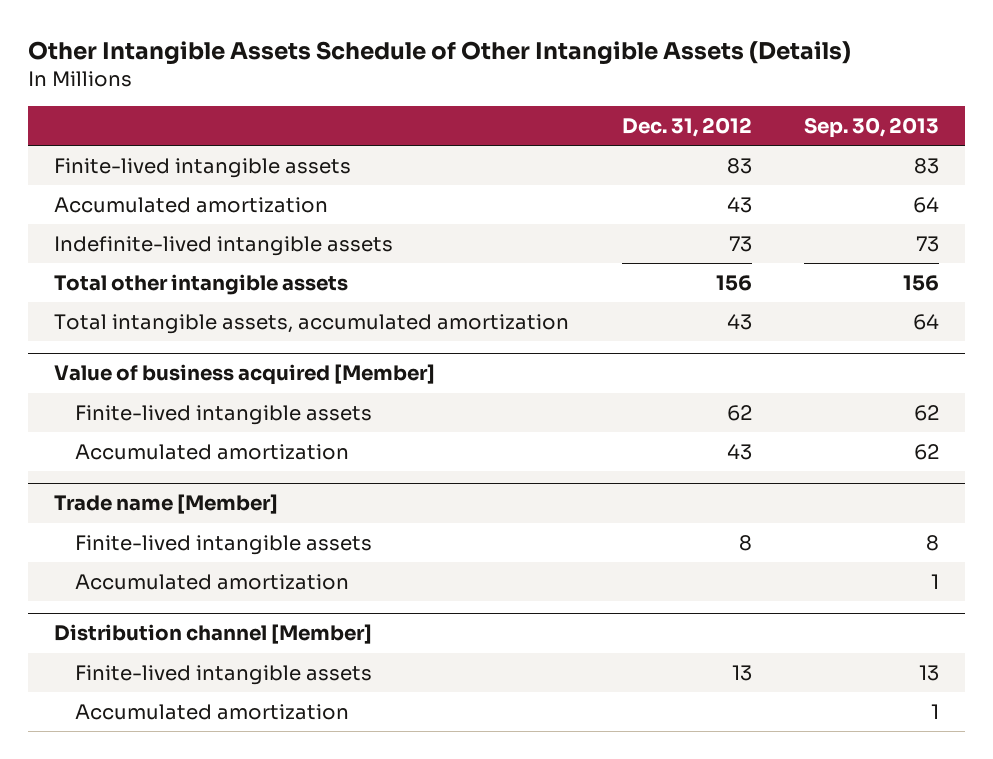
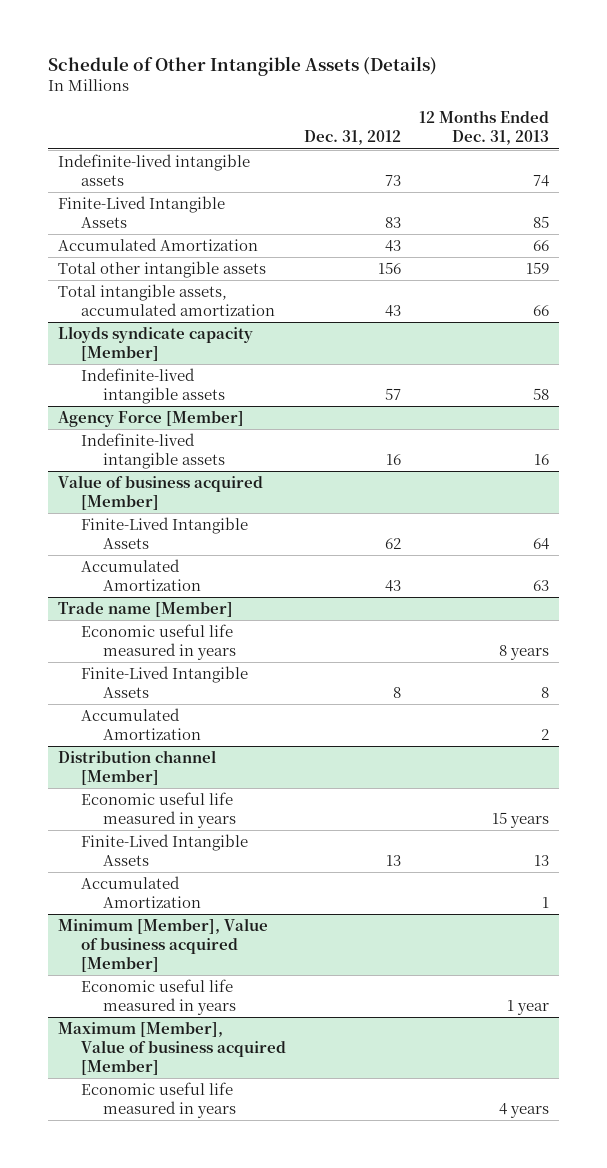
- Other Intangible Assets Schedule of Other Intangible Assets (Details)
+ Schedule of Other Intangible Assets (Details)
- | Dec. 31, 2012 | Sep. 30, 2013
+ | Dec. 31, 2012 | 12 Months Ended Dec. 31, 2013
- Finite-lived intangible assets | 83 | 83
- Accumulated amortization | 43 | 64
+ Finite-Lived Intangible Assets | 83 | 85
+ Accumulated Amortization | 43 | 66
+ Lloyds syndicate capacity [Member]
+ Indefinite-lived intangible assets | 57 | 58
+ Agency Force [Member]
+ Indefinite-lived intangible assets | 16 | 16
@ Value of business acquired [Member]
- Finite-lived intangible assets | 62 | 62
- Accumulated amortization | 43 | 62
+ Finite-Lived Intangible Assets | 62 | 64
+ Accumulated Amortization | 43 | 63
@ Trade name [Member]
- Finite-lived intangible assets | 8 | 8
- Accumulated amortization | | 1
+ Economic useful life measured in years | | 8 years
+ Finite-Lived Intangible Assets | 8 | 8
+ Accumulated Amortization | | 2
@ Distribution channel [Member]
- Finite-lived intangible assets | 13 | 13
- Accumulated amortization | | 1
+ Economic useful life measured in years | | 15 years
+ Finite-Lived Intangible Assets | 13 | 13
+ Accumulated Amortization | | 1
+ Minimum [Member], Value of business acquired [Member]
+ Economic useful life measured in years | | 1 year
+ Maximum [Member], Value of business acquired [Member]
+ Economic useful life measured in years | | 4 years

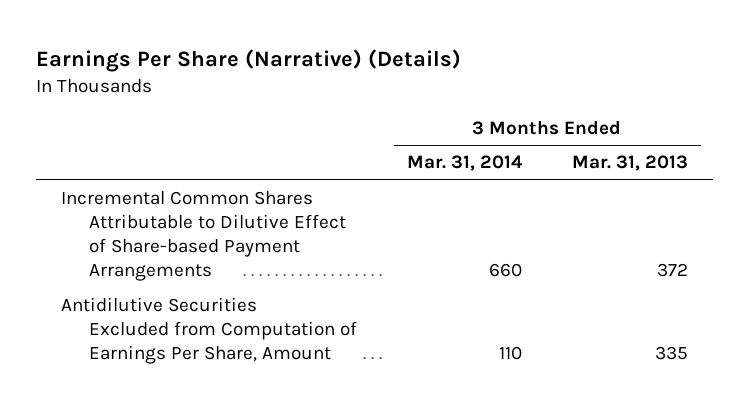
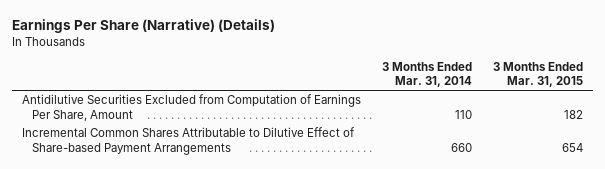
- | 3 Months Ended Mar. 31, 2014 | 3 Months Ended Mar. 31, 2013
+ | 3 Months Ended Mar. 31, 2014 | 3 Months Ended Mar. 31, 2015
moved down: Incremental Common Shares Attributable to Dilutive Effect of Share-based Payment Arrangements | 660 | 654

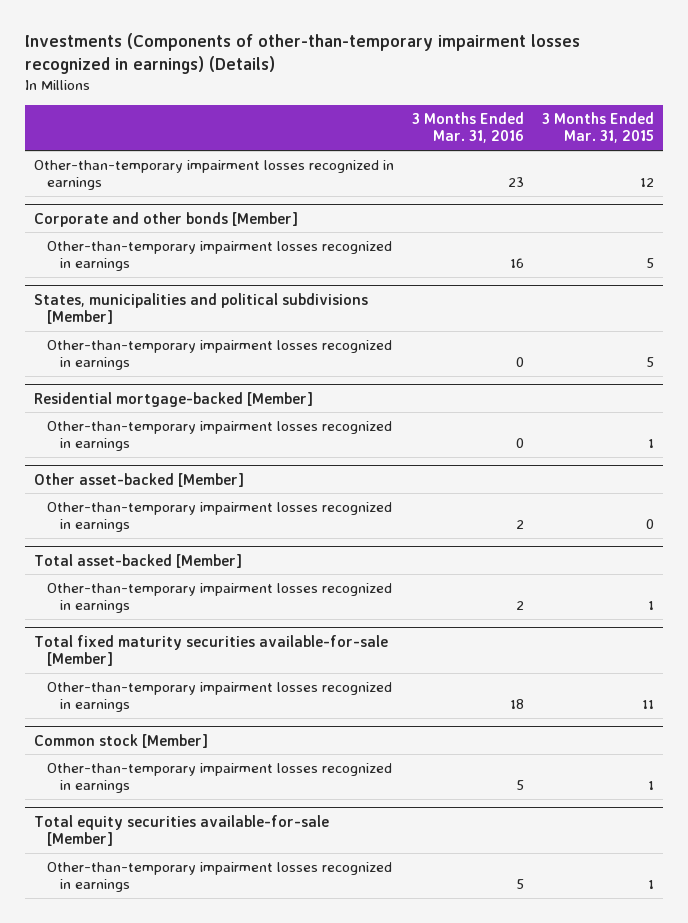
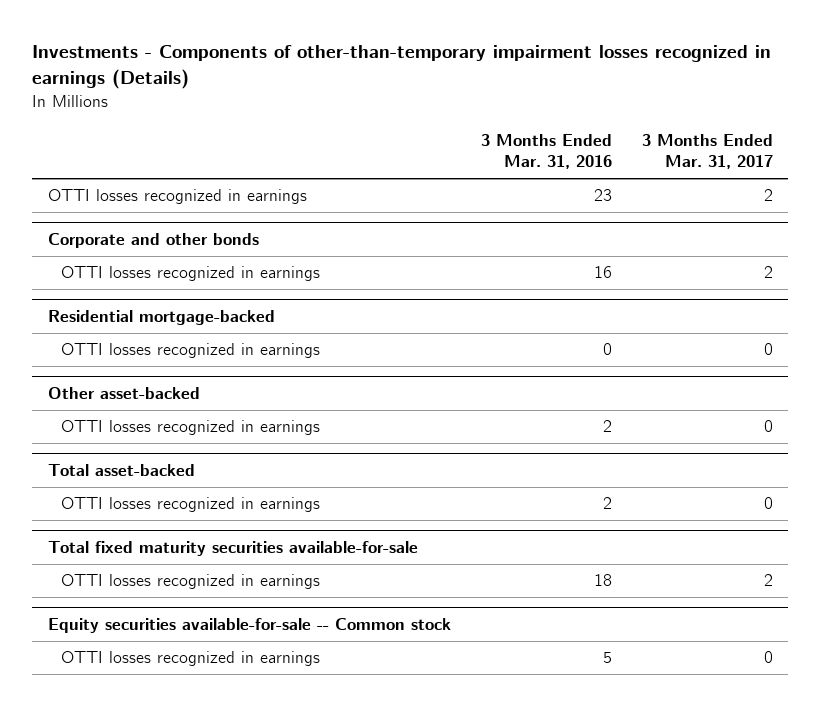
- Investments (Components of other-than-temporary impairment losses recognized in earnings) (Details)
+ Investments - Components of other-than-temporary impairment losses recognized in earnings (Details)
- | 3 Months Ended Mar. 31, 2016 | 3 Months Ended Mar. 31, 2015
+ | 3 Months Ended Mar. 31, 2016 | 3 Months Ended Mar. 31, 2017
- Other-than-temporary impairment losses recognized in earnings | 23 | 12
- Corporate and other bonds [Member]
- Other-than-temporary impairment losses recognized in earnings | 16 | 5
- States, municipalities and political subdivisions [Member]
- Other-than-temporary impairment losses recognized in earnings | 0 | 5
- Residential mortgage-backed [Member]
- Other-than-temporary impairment losses recognized in earnings | 0 | 1
- Other asset-backed [Member]
- Other-than-temporary impairment losses recognized in earnings | 2 | 0
- Total asset-backed [Member]
- Other-than-temporary impairment losses recognized in earnings | 2 | 1
- Total fixed maturity securities available-for-sale [Member]
- Other-than-temporary impairment losses recognized in earnings | 18 | 11
- Common stock [Member]
- Other-than-temporary impairment losses recognized in earnings | 5 | 1
- Total equity securities available-for-sale [Member]
- Other-than-temporary impairment losses recognized in earnings | 5 | 1
+ OTTI losses recognized in earnings | 23 | 2
+ Corporate and other bonds
+ OTTI losses recognized in earnings | 16 | 2
+ Residential mortgage-backed
+ OTTI losses recognized in earnings | 0 | 0
+ Other asset-backed
+ OTTI losses recognized in earnings | 2 | 0
+ Total asset-backed
+ OTTI losses recognized in earnings | 2 | 0
+ Total fixed maturity securities available-for-sale
+ OTTI losses recognized in earnings | 18 | 2
+ Equity securities available-for-sale -- Common stock
+ OTTI losses recognized in earnings | 5 | 0

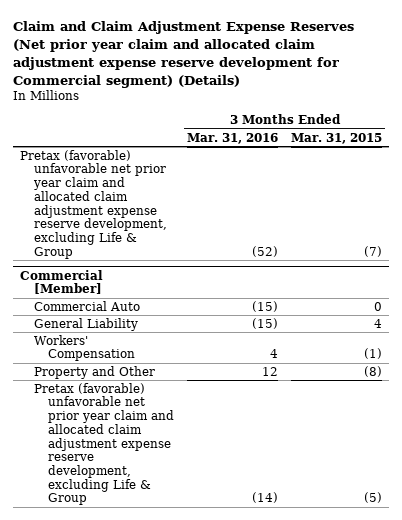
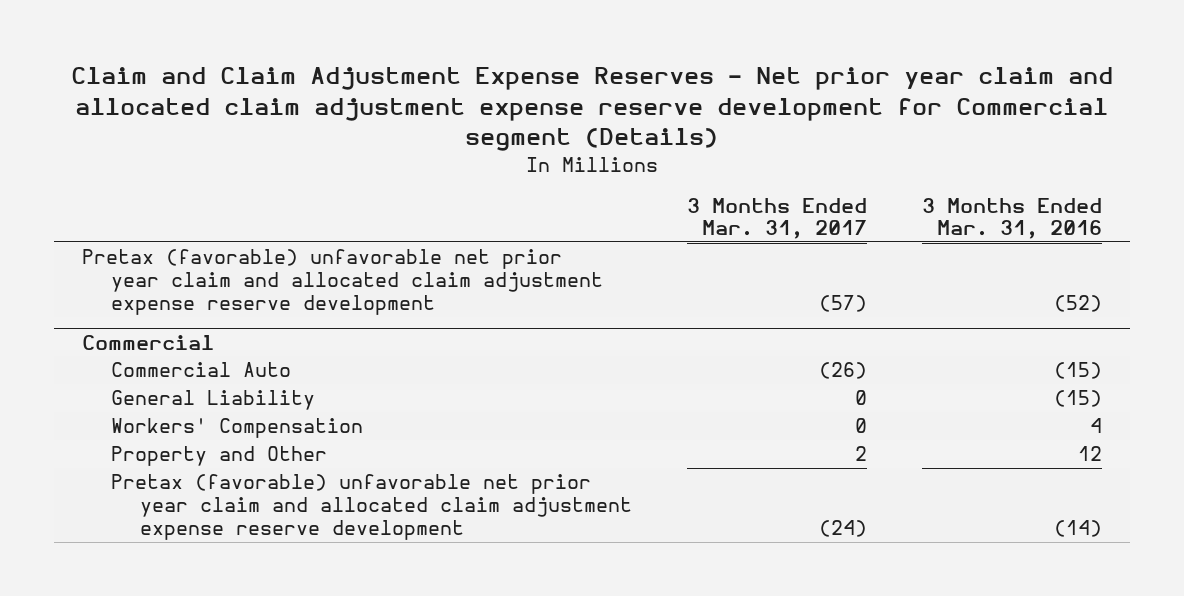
- Claim and Claim Adjustment Expense Reserves (Net prior year claim and allocated claim adjustment expense reserve development for Commercial segment) (Details)
+ Claim and Claim Adjustment Expense Reserves - Net prior year claim and allocated claim adjustment expense reserve development for Commercial segment (Details)
- | 3 Months Ended Mar. 31, 2016 | 3 Months Ended Mar. 31, 2015
+ | 3 Months Ended Mar. 31, 2017 | 3 Months Ended Mar. 31, 2016
- Pretax (favorable) unfavorable net prior year claim and allocated claim adjustment expense reserve development, excluding Life & Group | (52) | (7)
- Commercial [Member]
+ Pretax (favorable) unfavorable net prior year claim and allocated claim adjustment expense reserve development | (57) | (52)
+ Commercial
- Pretax (favorable) unfavorable net prior year claim and allocated claim adjustment expense reserve development, excluding Life & Group | (14) | (5)
+ Pretax (favorable) unfavorable net prior year claim and allocated claim adjustment expense reserve development | (24) | (14)

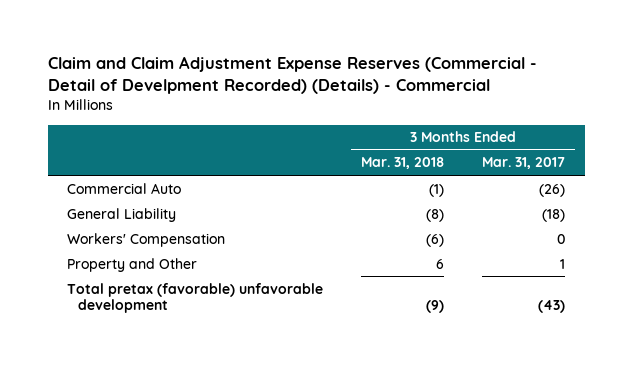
- Claim and Claim Adjustment Expense Reserves - Net prior year claim and allocated claim adjustment expense reserve development for Commercial segment (Details)
+ Claim and Claim Adjustment Expense Reserves (Commercial - Detail of Develpment Recorded) (Details) - Commercial
- | 3 Months Ended Mar. 31, 2017 | 3 Months Ended Mar. 31, 2016
+ | 3 Months Ended Mar. 31, 2018 | 3 Months Ended Mar. 31, 2017
- Pretax (favorable) unfavorable net prior year claim and allocated claim adjustment expense reserve development | (57) | (52)
- Commercial
- General Liability | 0 | (15)
+ General Liability | (8) | (18)
- Property and Other | 2 | 12
- Pretax (favorable) unfavorable net prior year claim and allocated claim adjustment expense reserve development | (24) | (14)
+ Property and Other | 6 | 1
+ Total pretax (favorable) unfavorable development | (9) | (43)

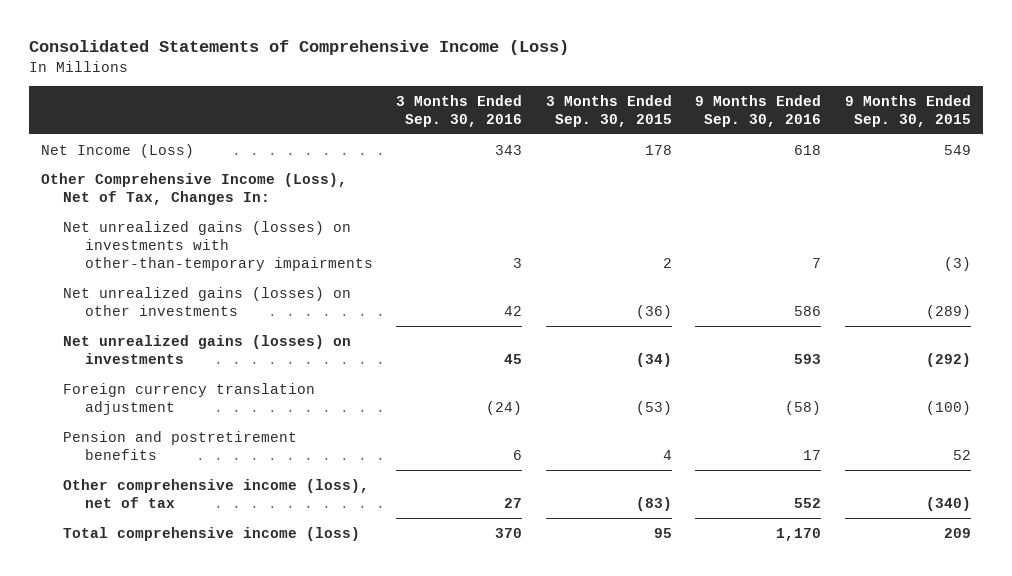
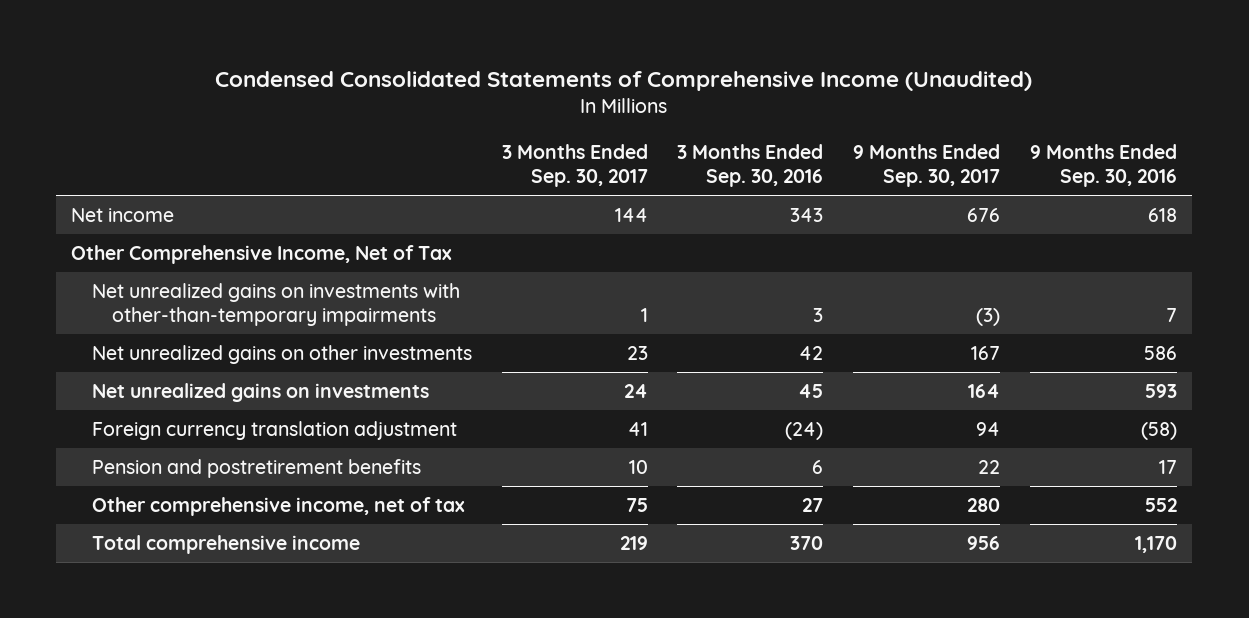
- Consolidated Statements of Comprehensive Income (Loss)
+ Condensed Consolidated Statements of Comprehensive Income (Unaudited)
- | 3 Months Ended Sep. 30, 2016 | 3 Months Ended Sep. 30, 2015 | 9 Months Ended Sep. 30, 2016 | 9 Months Ended Sep. 30, 2015
+ | 3 Months Ended Sep. 30, 2017 | 3 Months Ended Sep. 30, 2016 | 9 Months Ended Sep. 30, 2017 | 9 Months Ended Sep. 30, 2016
- Net Income (Loss) | 343 | 178 | 618 | 549
- Other Comprehensive Income (Loss), Net of Tax, Changes In:
- Net unrealized gains (losses) on investments with other-than-temporary impairments | 3 | 2 | 7 | (3)
- Net unrealized gains (losses) on other investments | 42 | (36) | 586 | (289)
- Net unrealized gains (losses) on investments | 45 | (34) | 593 | (292)
+ Net income | 144 | 343 | 676 | 618
+ Other Comprehensive Income, Net of Tax
+ Net unrealized gains on investments with other-than-temporary impairments | 1 | 3 | (3) | 7
+ Net unrealized gains on other investments | 23 | 42 | 167 | 586
+ Net unrealized gains on investments | 24 | 45 | 164 | 593
- Other comprehensive income (loss), net of tax | 27 | (83) | 552 | (340)
- Total comprehensive income (loss) | 370 | 95 | 1,170 | 209
+ Other comprehensive income, net of tax | 75 | 27 | 280 | 552
+ Total comprehensive income | 219 | 370 | 956 | 1,170

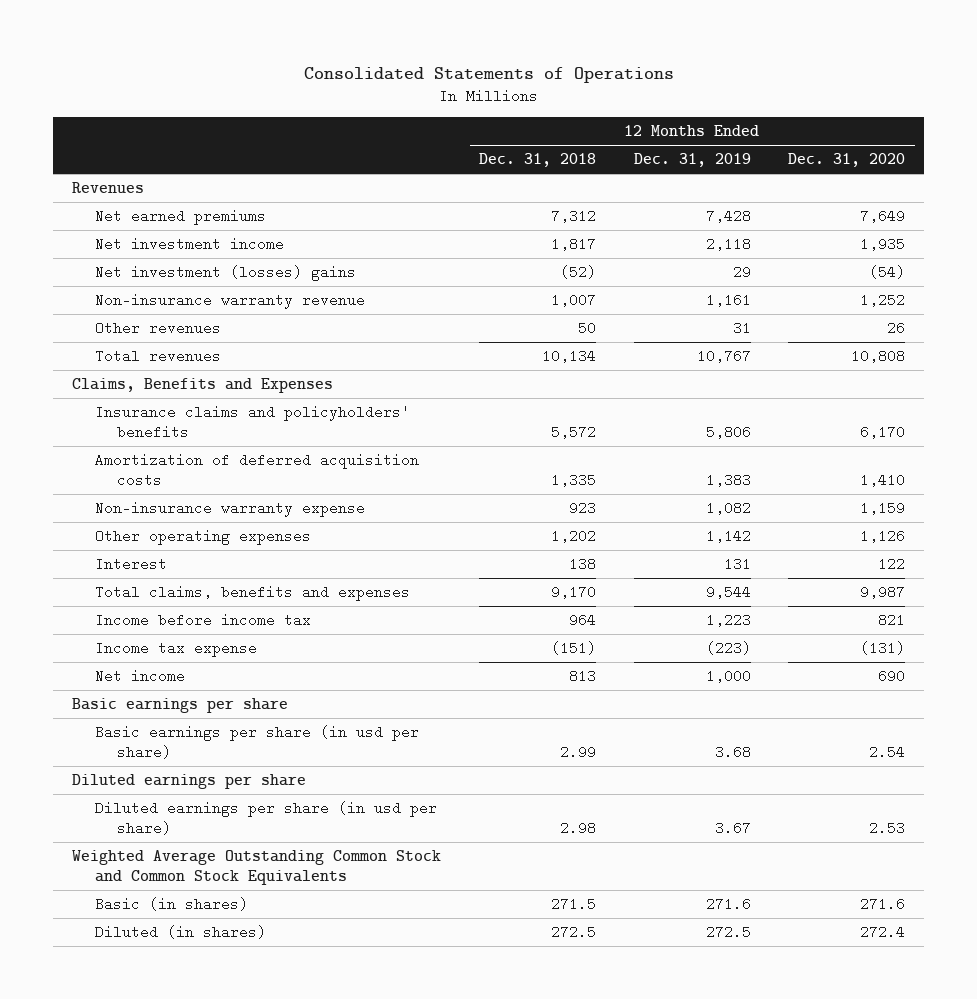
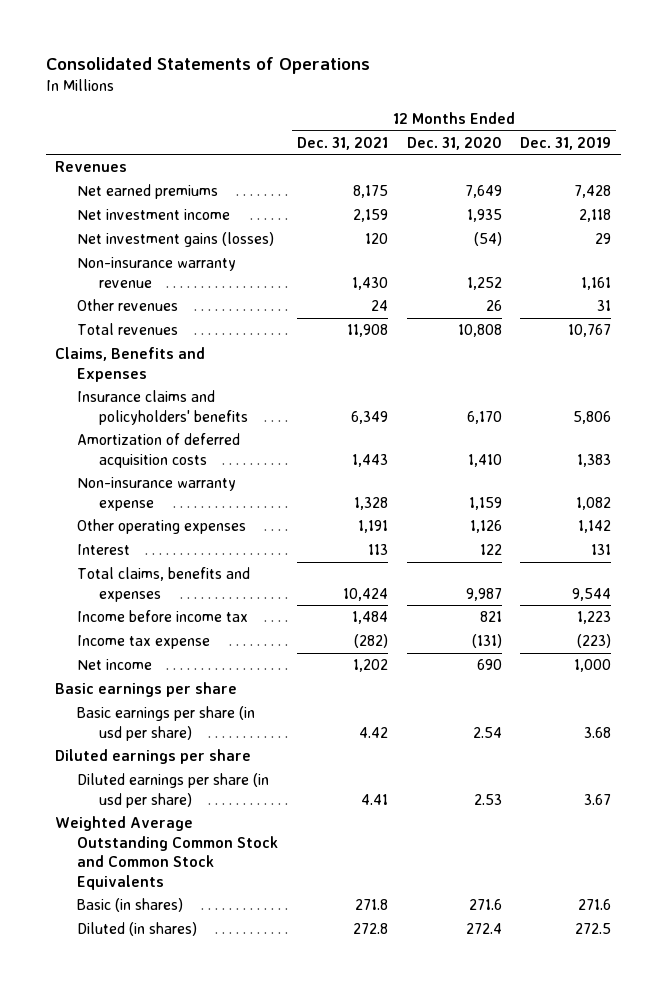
- | 12 Months Ended Dec. 31, 2018 | 12 Months Ended Dec. 31, 2019 | 12 Months Ended Dec. 31, 2020
+ | 12 Months Ended Dec. 31, 2021 | 12 Months Ended Dec. 31, 2020 | 12 Months Ended Dec. 31, 2019
- Net investment (losses) gains | (52) | 29 | (54)
+ Net investment gains (losses) | 120 | (54) | 29

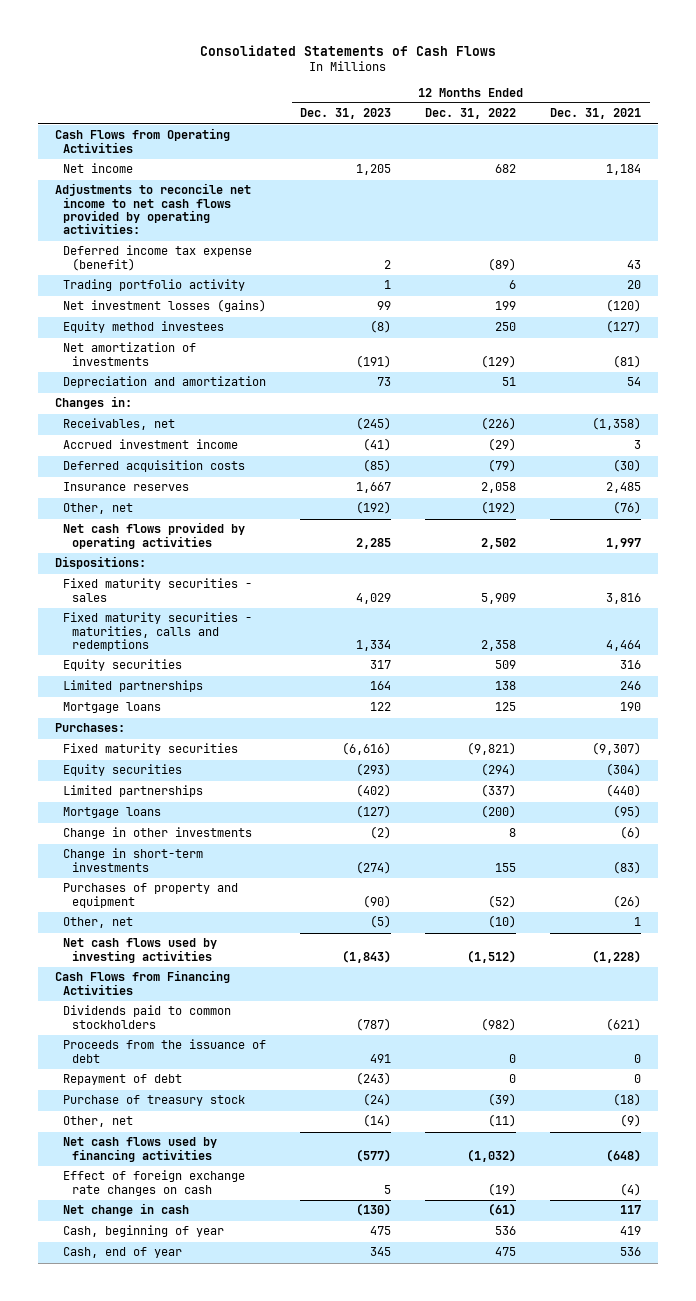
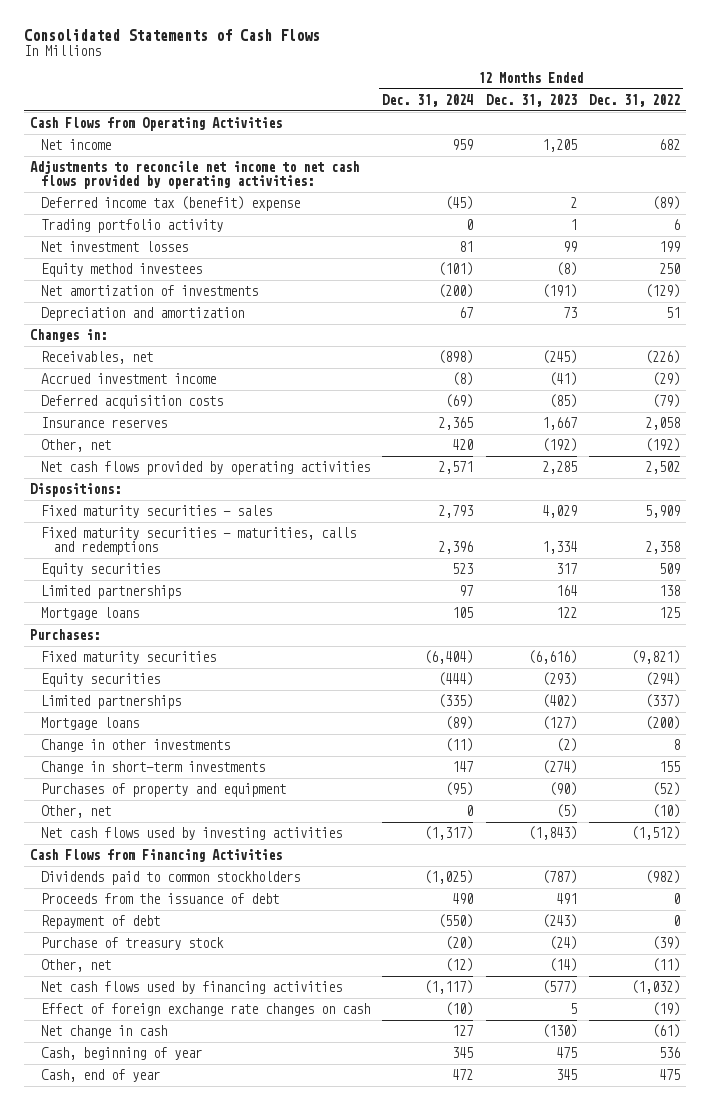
- | 12 Months Ended Dec. 31, 2023 | 12 Months Ended Dec. 31, 2022 | 12 Months Ended Dec. 31, 2021
+ | 12 Months Ended Dec. 31, 2024 | 12 Months Ended Dec. 31, 2023 | 12 Months Ended Dec. 31, 2022
- Deferred income tax expense (benefit) | 2 | (89) | 43
+ Deferred income tax (benefit) expense | (45) | 2 | (89)
- Net investment losses (gains) | 99 | 199 | (120)
+ Net investment losses | 81 | 99 | 199

